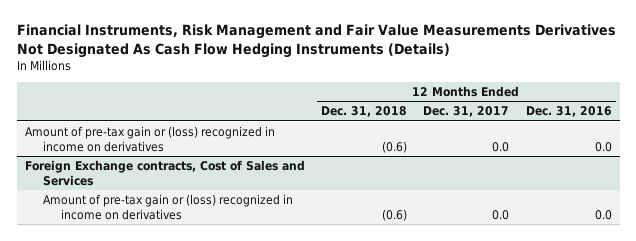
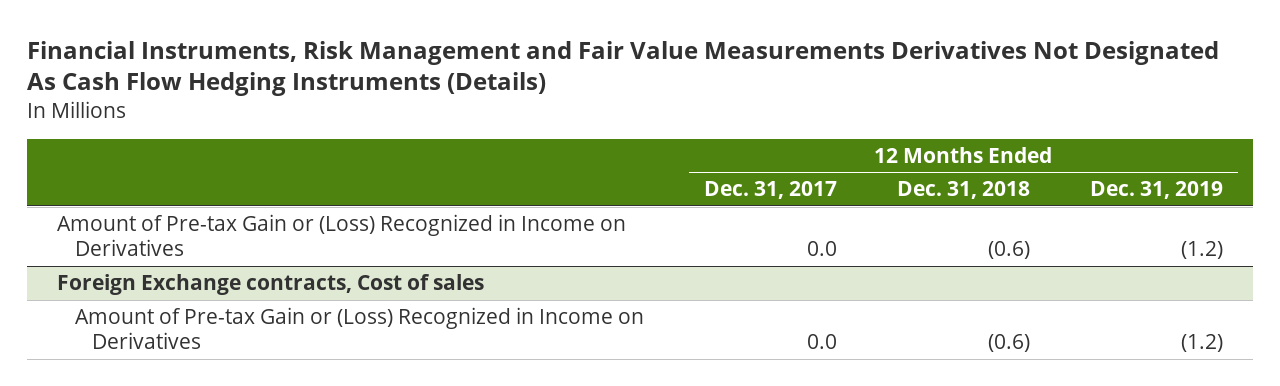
- | 12 Months Ended Dec. 31, 2018 | 12 Months Ended Dec. 31, 2017 | 12 Months Ended Dec. 31, 2016
+ | 12 Months Ended Dec. 31, 2017 | 12 Months Ended Dec. 31, 2018 | 12 Months Ended Dec. 31, 2019
- Amount of pre-tax gain or (loss) recognized in income on derivatives | (0.6) | 0.0 | 0.0
- Foreign Exchange contracts, Cost of Sales and Services
- Amount of pre-tax gain or (loss) recognized in income on derivatives | (0.6) | 0.0 | 0.0
+ Amount of Pre-tax Gain or (Loss) Recognized in Income on Derivatives | 0.0 | (0.6) | (1.2)
+ Foreign Exchange contracts, Cost of sales
+ Amount of Pre-tax Gain or (Loss) Recognized in Income on Derivatives | 0.0 | (0.6) | (1.2)

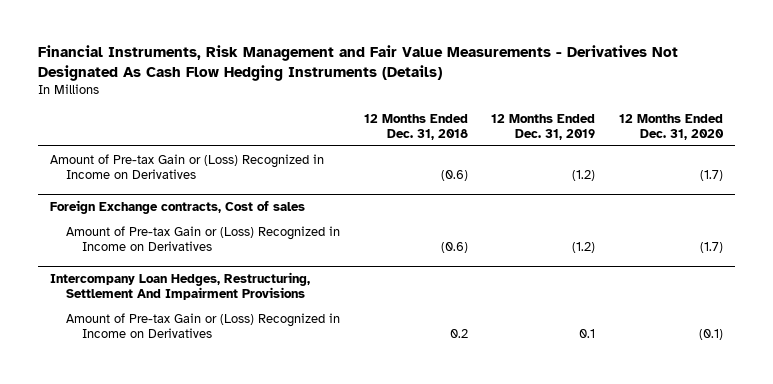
- Financial Instruments, Risk Management and Fair Value Measurements Derivatives Not Designated As Cash Flow Hedging Instruments (Details)
+ Financial Instruments, Risk Management and Fair Value Measurements - Derivatives Not Designated As Cash Flow Hedging Instruments (Details)
- | 12 Months Ended Dec. 31, 2017 | 12 Months Ended Dec. 31, 2018 | 12 Months Ended Dec. 31, 2019
+ | 12 Months Ended Dec. 31, 2018 | 12 Months Ended Dec. 31, 2019 | 12 Months Ended Dec. 31, 2020
+ Intercompany Loan Hedges, Restructuring, Settlement And Impairment Provisions
+ Amount of Pre-tax Gain or (Loss) Recognized in Income on Derivatives | 0.2 | 0.1 | (0.1)

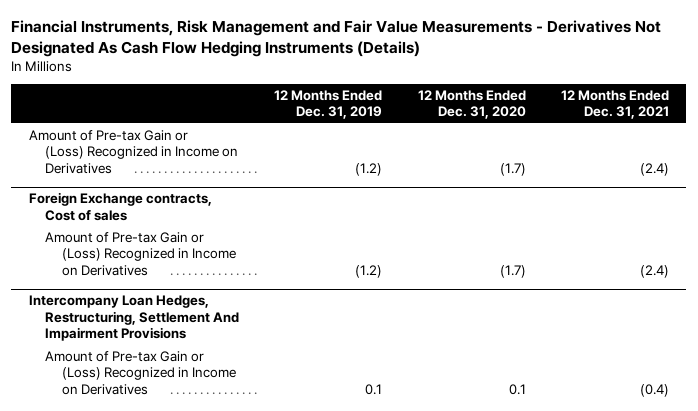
- | 12 Months Ended Dec. 31, 2018 | 12 Months Ended Dec. 31, 2019 | 12 Months Ended Dec. 31, 2020
+ | 12 Months Ended Dec. 31, 2019 | 12 Months Ended Dec. 31, 2020 | 12 Months Ended Dec. 31, 2021
@ Intercompany Loan Hedges, Restructuring, Settlement And Impairment Provisions
- Amount of Pre-tax Gain or (Loss) Recognized in Income on Derivatives | 0.2 | 0.1 | (0.1)
+ Amount of Pre-tax Gain or (Loss) Recognized in Income on Derivatives | 0.1 | 0.1 | (0.4)

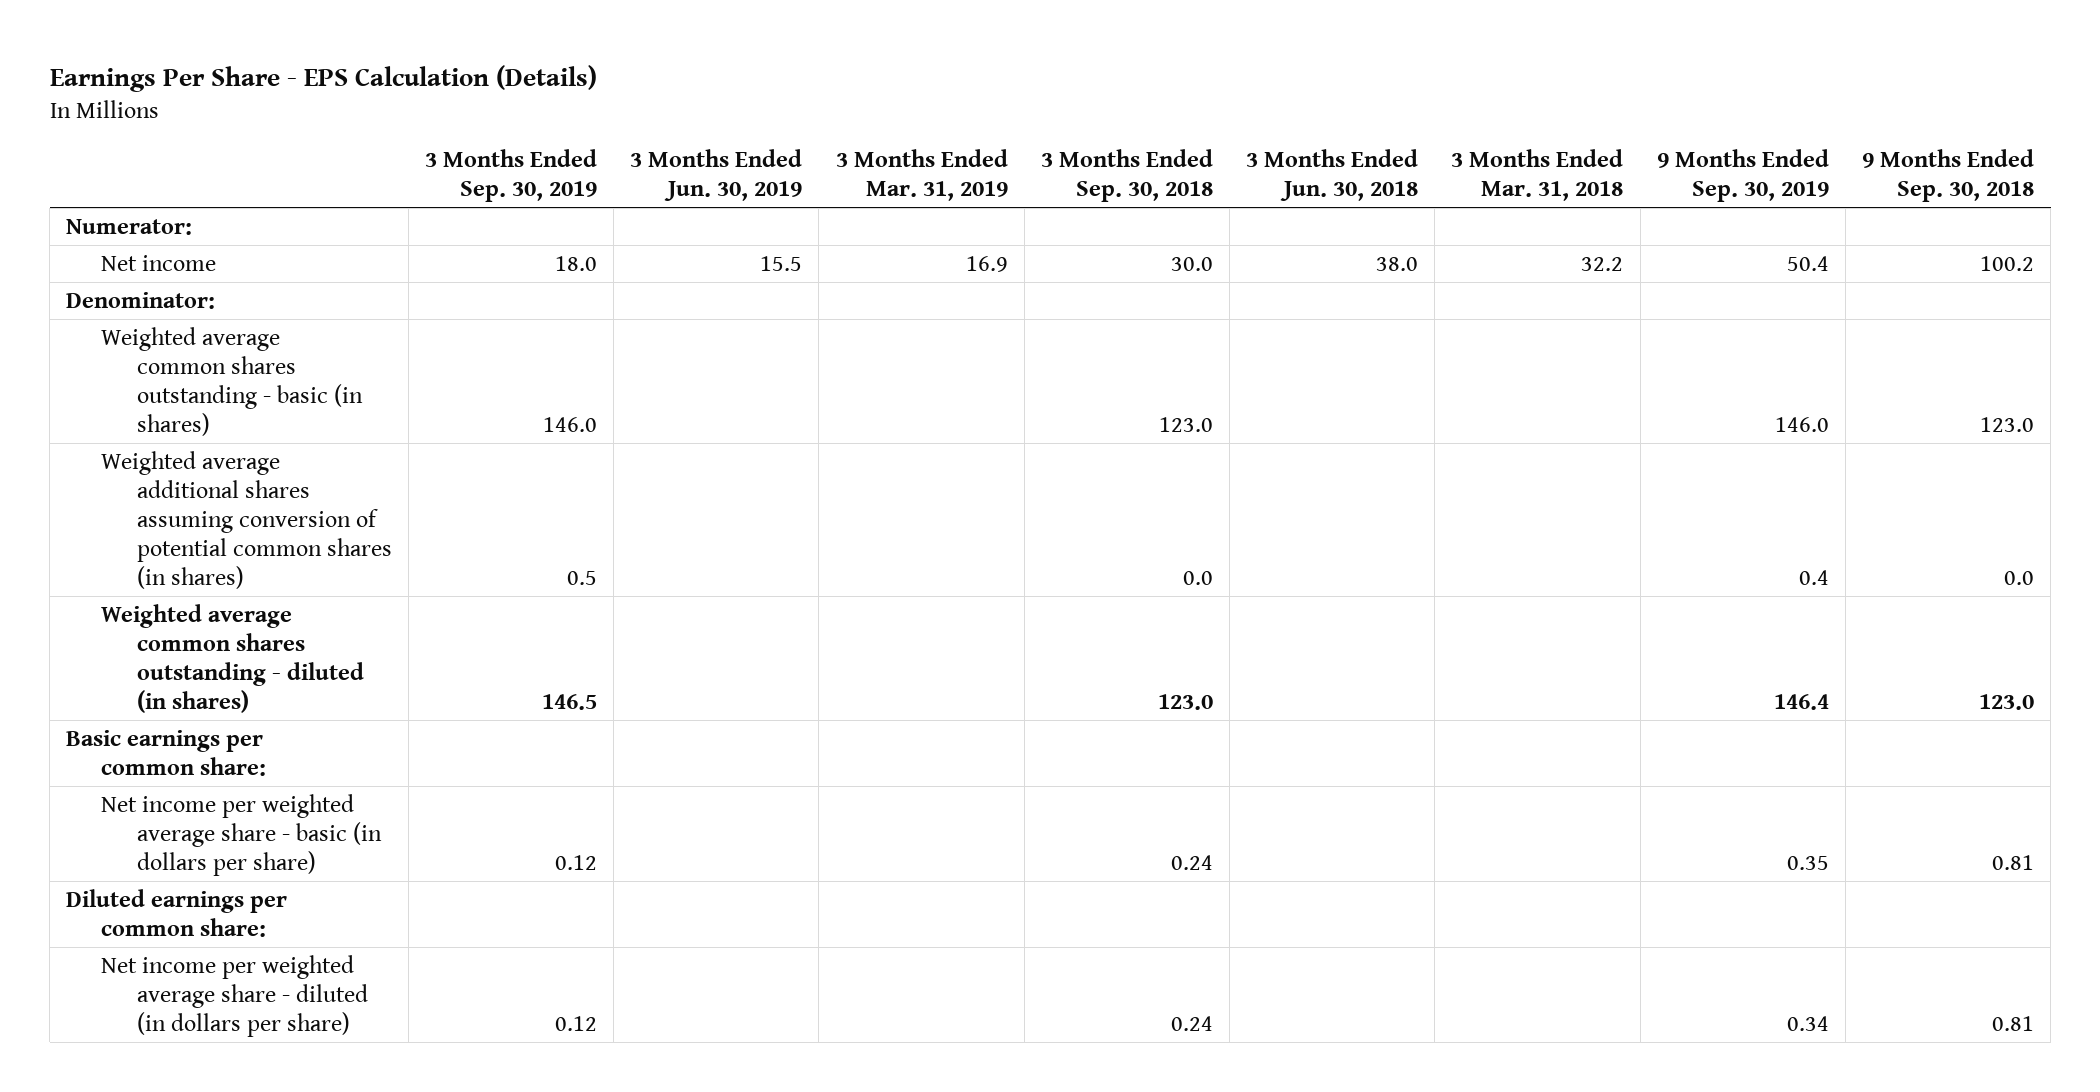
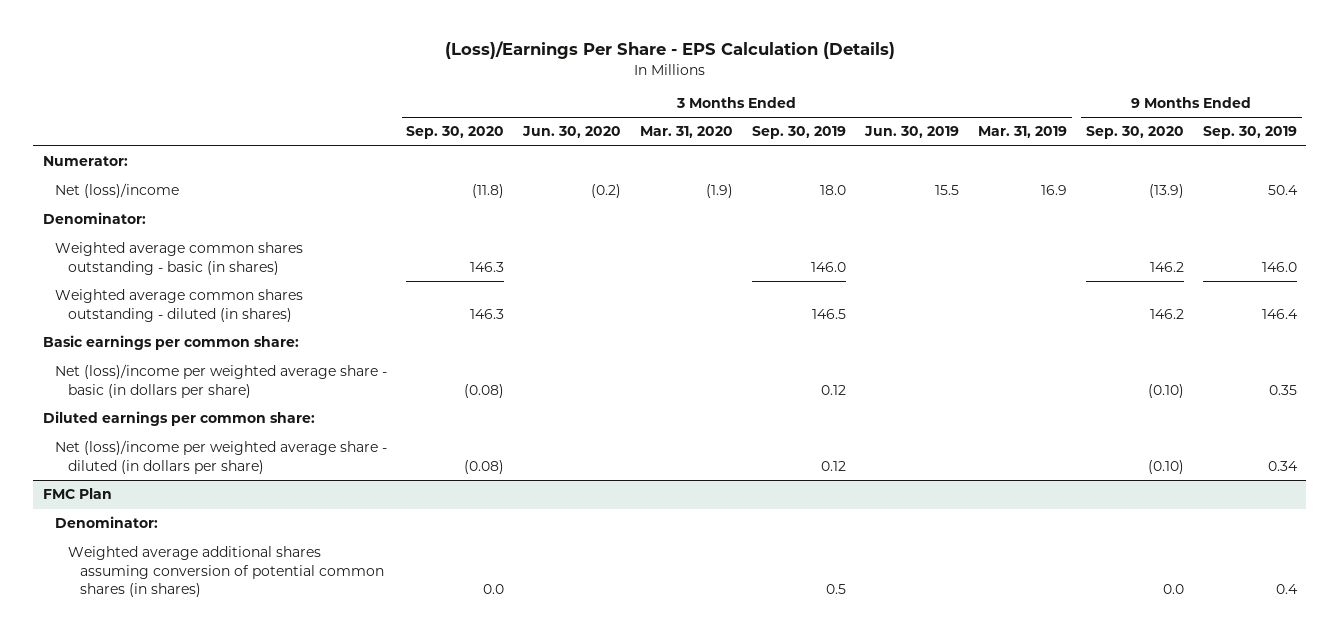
- Earnings Per Share - EPS Calculation (Details)
+ (Loss)/Earnings Per Share - EPS Calculation (Details)
- | 3 Months Ended Sep. 30, 2019 | 3 Months Ended Jun. 30, 2019 | 3 Months Ended Mar. 31, 2019 | 3 Months Ended Sep. 30, 2018 | 3 Months Ended Jun. 30, 2018 | 3 Months Ended Mar. 31, 2018 | 9 Months Ended Sep. 30, 2019 | 9 Months Ended Sep. 30, 2018
+ | 3 Months Ended Sep. 30, 2020 | 3 Months Ended Jun. 30, 2020 | 3 Months Ended Mar. 31, 2020 | 3 Months Ended Sep. 30, 2019 | 3 Months Ended Jun. 30, 2019 | 3 Months Ended Mar. 31, 2019 | 9 Months Ended Sep. 30, 2020 | 9 Months Ended Sep. 30, 2019
- Net income | 18.0 | 15.5 | 16.9 | 30.0 | 38.0 | 32.2 | 50.4 | 100.2
+ Net (loss)/income | (11.8) | (0.2) | (1.9) | 18.0 | 15.5 | 16.9 | (13.9) | 50.4
- Weighted average additional shares assuming conversion of potential common shares (in shares) | 0.5 | | | 0.0 | | | 0.4 | 0.0
- Net income per weighted average share - basic (in dollars per share) | 0.12 | | | 0.24 | | | 0.35 | 0.81
+ Net (loss)/income per weighted average share - basic (in dollars per share) | (0.08) | | | 0.12 | | | (0.10) | 0.35
- Net income per weighted average share - diluted (in dollars per share) | 0.12 | | | 0.24 | | | 0.34 | 0.81
+ Net (loss)/income per weighted average share - diluted (in dollars per share) | (0.08) | | | 0.12 | | | (0.10) | 0.34
+ FMC Plan
+ Denominator:
+ Weighted average additional shares assuming conversion of potential common shares (in shares) | 0.0 | | | 0.5 | | | 0.0 | 0.4

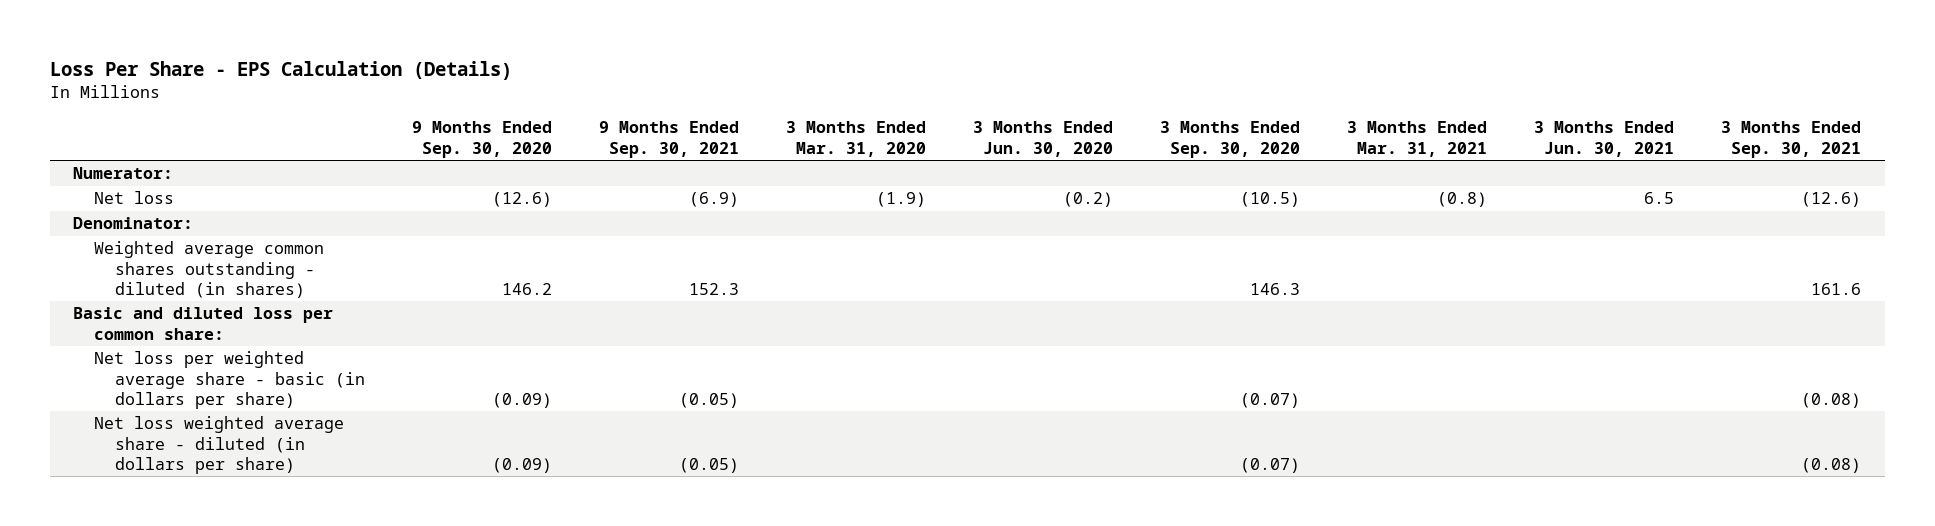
- (Loss)/Earnings Per Share - EPS Calculation (Details)
+ Loss Per Share - EPS Calculation (Details)
- | 3 Months Ended Sep. 30, 2020 | 3 Months Ended Jun. 30, 2020 | 3 Months Ended Mar. 31, 2020 | 3 Months Ended Sep. 30, 2019 | 3 Months Ended Jun. 30, 2019 | 3 Months Ended Mar. 31, 2019 | 9 Months Ended Sep. 30, 2020 | 9 Months Ended Sep. 30, 2019
+ | 9 Months Ended Sep. 30, 2020 | 9 Months Ended Sep. 30, 2021 | 3 Months Ended Mar. 31, 2020 | 3 Months Ended Jun. 30, 2020 | 3 Months Ended Sep. 30, 2020 | 3 Months Ended Mar. 31, 2021 | 3 Months Ended Jun. 30, 2021 | 3 Months Ended Sep. 30, 2021
- Net (loss)/income | (11.8) | (0.2) | (1.9) | 18.0 | 15.5 | 16.9 | (13.9) | 50.4
+ Net loss | (12.6) | (6.9) | (1.9) | (0.2) | (10.5) | (0.8) | 6.5 | (12.6)
- Weighted average common shares outstanding - basic (in shares) | 146.3 | | | 146.0 | | | 146.2 | 146.0
- Basic earnings per common share:
- Net (loss)/income per weighted average share - basic (in dollars per share) | (0.08) | | | 0.12 | | | (0.10) | 0.35
- Diluted earnings per common share:
- Net (loss)/income per weighted average share - diluted (in dollars per share) | (0.08) | | | 0.12 | | | (0.10) | 0.34
- FMC Plan
- Denominator:
- Weighted average additional shares assuming conversion of potential common shares (in shares) | 0.0 | | | 0.5 | | | 0.0 | 0.4
+ Basic and diluted loss per common share:
+ Net loss per weighted average share - basic (in dollars per share) | (0.09) | (0.05) | | | (0.07) | | | (0.08)
+ Net loss weighted average share - diluted (in dollars per share) | (0.09) | (0.05) | | | (0.07) | | | (0.08)

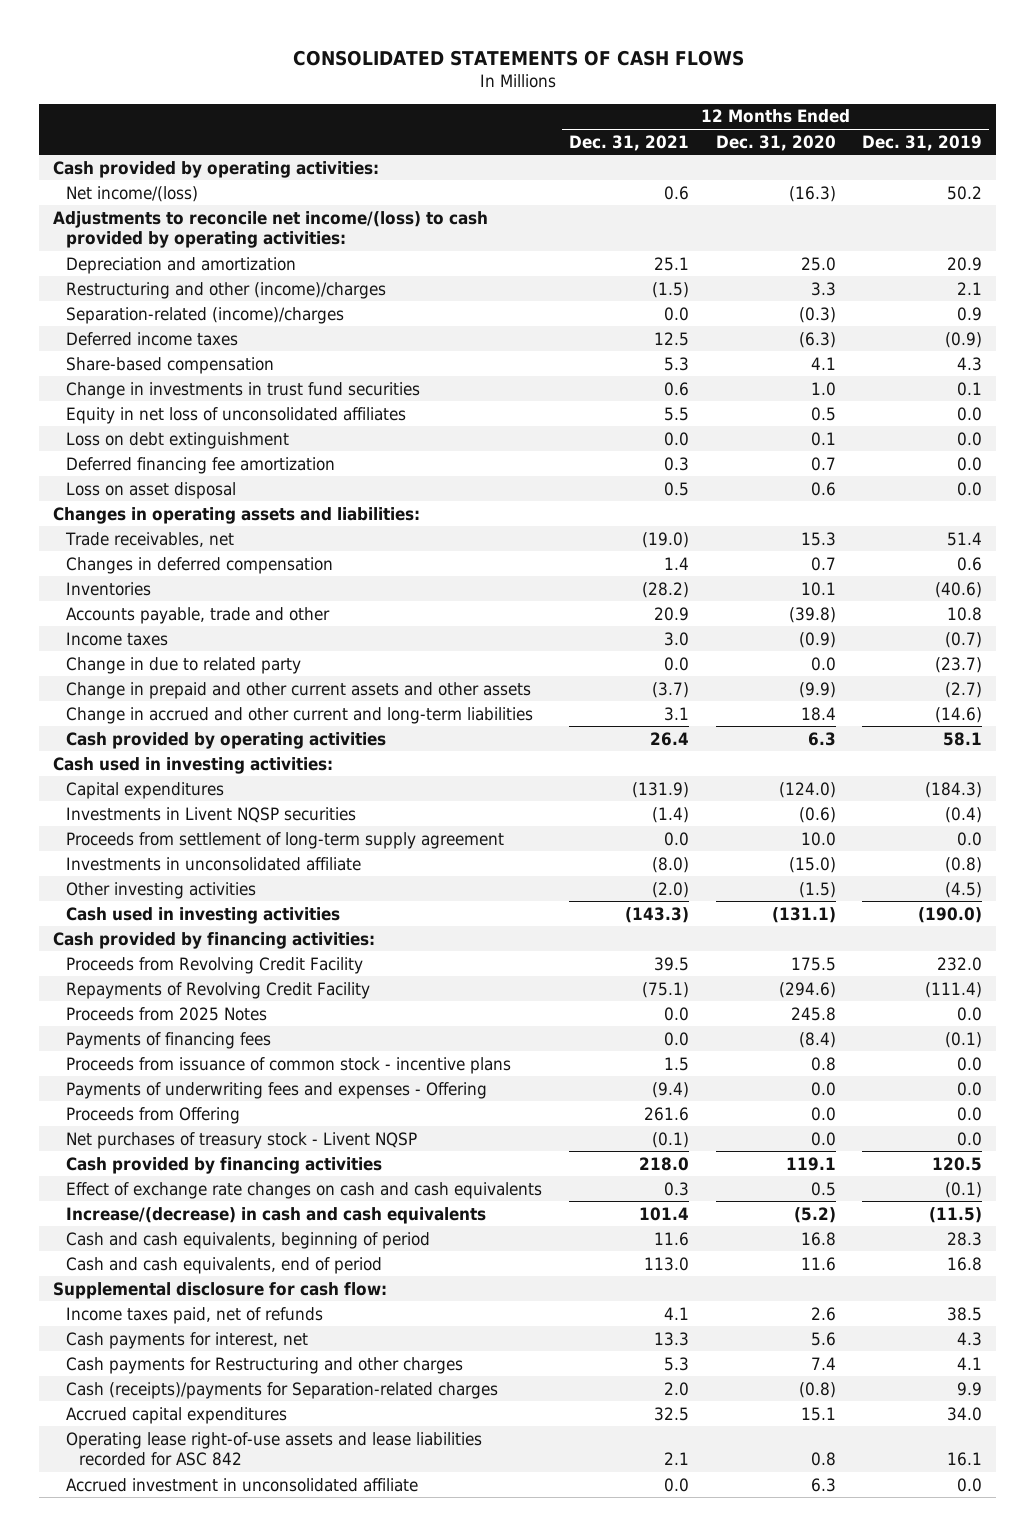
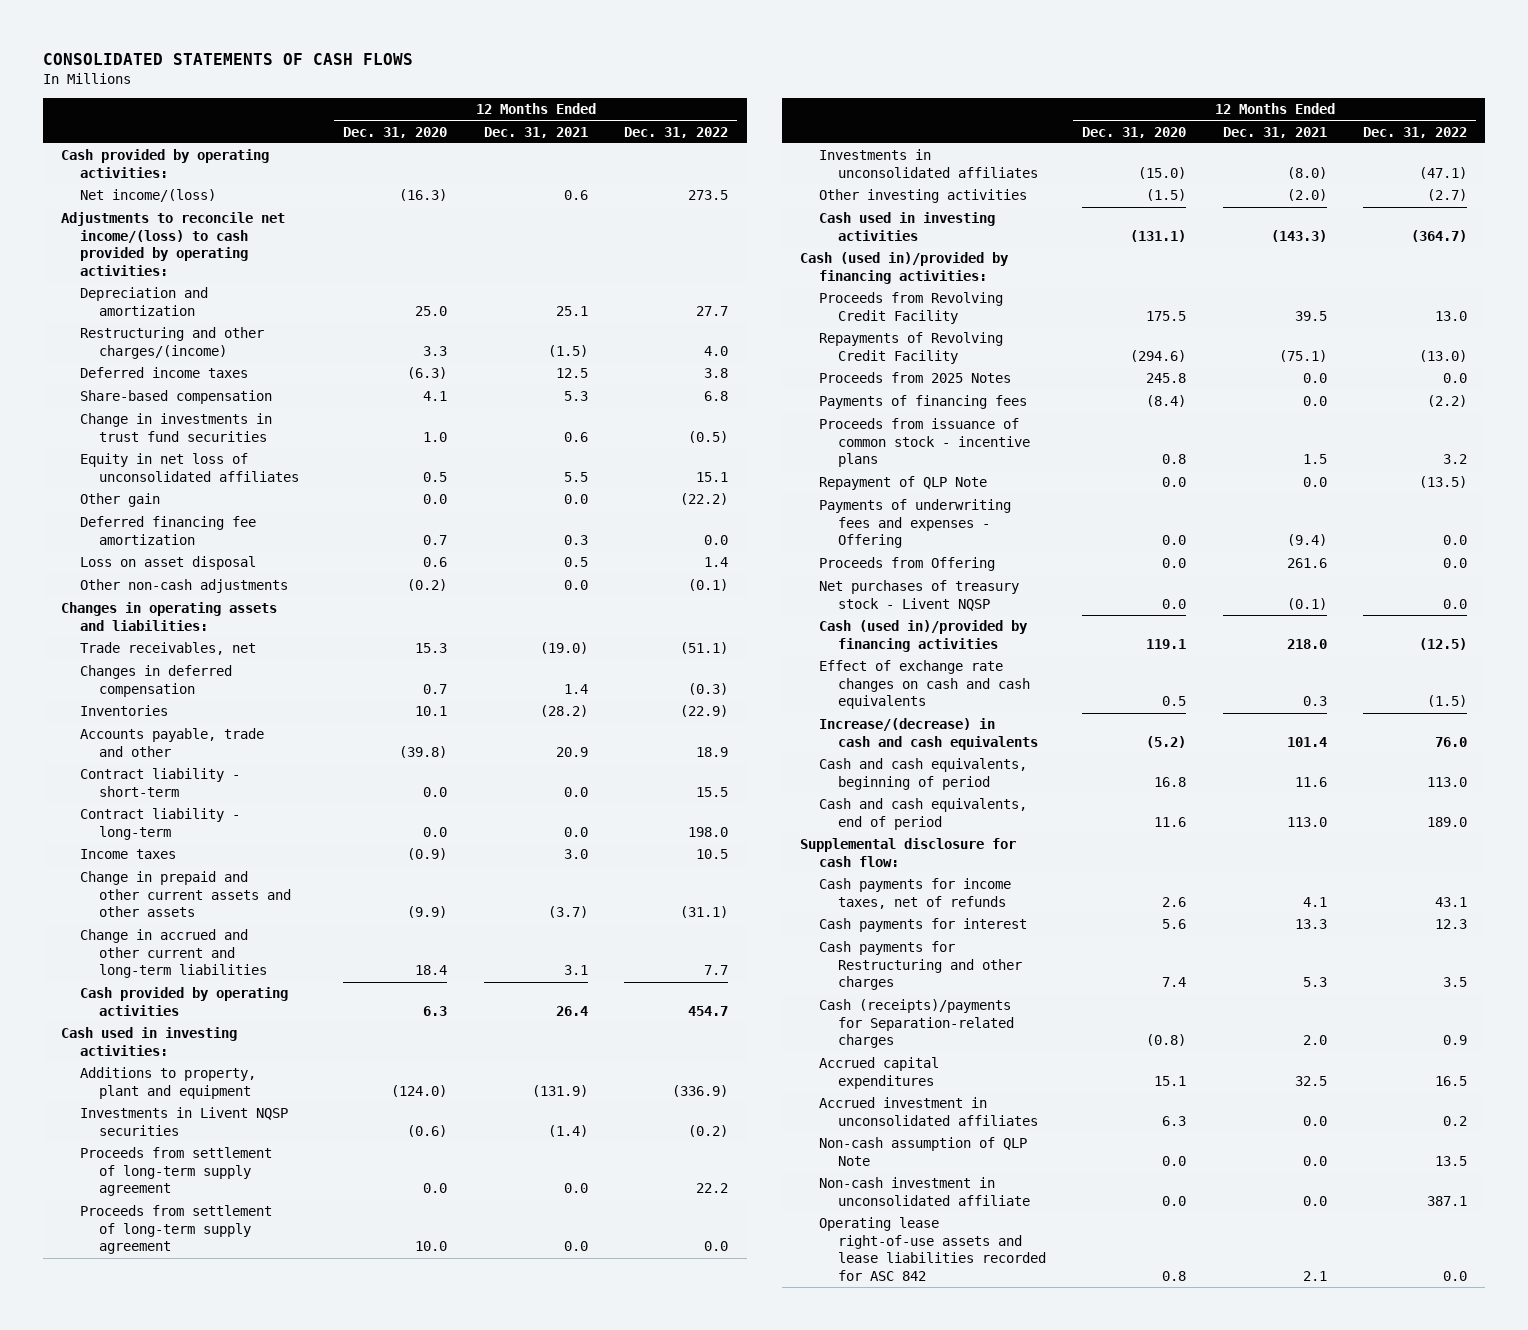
- | 12 Months Ended Dec. 31, 2021 | 12 Months Ended Dec. 31, 2020 | 12 Months Ended Dec. 31, 2019
+ | 12 Months Ended Dec. 31, 2020 | 12 Months Ended Dec. 31, 2021 | 12 Months Ended Dec. 31, 2022
- Restructuring and other (income)/charges | (1.5) | 3.3 | 2.1
- Separation-related (income)/charges | 0.0 | (0.3) | 0.9
+ Restructuring and other charges/(income) | 3.3 | (1.5) | 4.0
- Loss on debt extinguishment | 0.0 | 0.1 | 0.0
+ Other gain | 0.0 | 0.0 | (22.2)
+ Other non-cash adjustments | (0.2) | 0.0 | (0.1)
+ Contract liability - short-term | 0.0 | 0.0 | 15.5
+ Contract liability - long-term | 0.0 | 0.0 | 198.0
- Change in due to related party | 0.0 | 0.0 | (23.7)
- Capital expenditures | (131.9) | (124.0) | (184.3)
+ Additions to property, plant and equipment | (124.0) | (131.9) | (336.9)
+ Proceeds from settlement of long-term supply agreement | 0.0 | 0.0 | 22.2
- Investments in unconsolidated affiliate | (8.0) | (15.0) | (0.8)
+ Investments in unconsolidated affiliates | (15.0) | (8.0) | (47.1)
- Cash provided by financing activities:
+ Cash (used in)/provided by financing activities:
+ Repayment of QLP Note | 0.0 | 0.0 | (13.5)
- Cash provided by financing activities | 218.0 | 119.1 | 120.5
+ Cash (used in)/provided by financing activities | 119.1 | 218.0 | (12.5)
- Income taxes paid, net of refunds | 4.1 | 2.6 | 38.5
- Cash payments for interest, net | 13.3 | 5.6 | 4.3
+ Cash payments for income taxes, net of refunds | 2.6 | 4.1 | 43.1
+ Cash payments for interest | 5.6 | 13.3 | 12.3
+ Accrued investment in unconsolidated affiliates | 6.3 | 0.0 | 0.2
+ Non-cash assumption of QLP Note | 0.0 | 0.0 | 13.5
+ Non-cash investment in unconsolidated affiliate | 0.0 | 0.0 | 387.1
- Accrued investment in unconsolidated affiliate | 0.0 | 6.3 | 0.0

